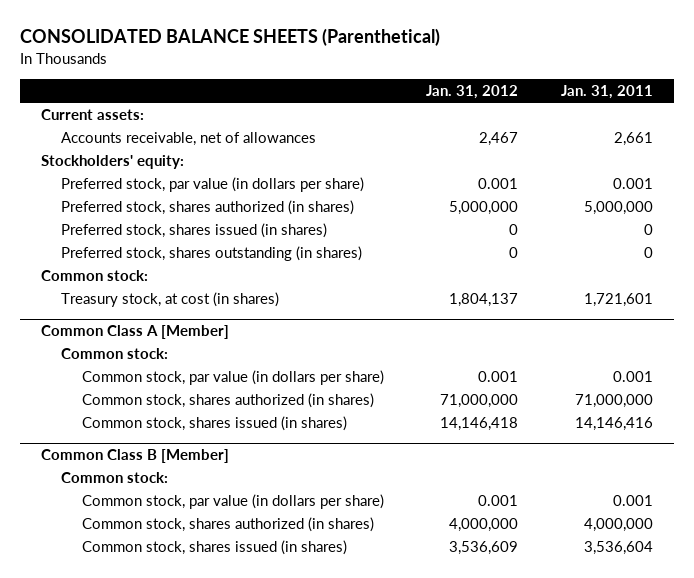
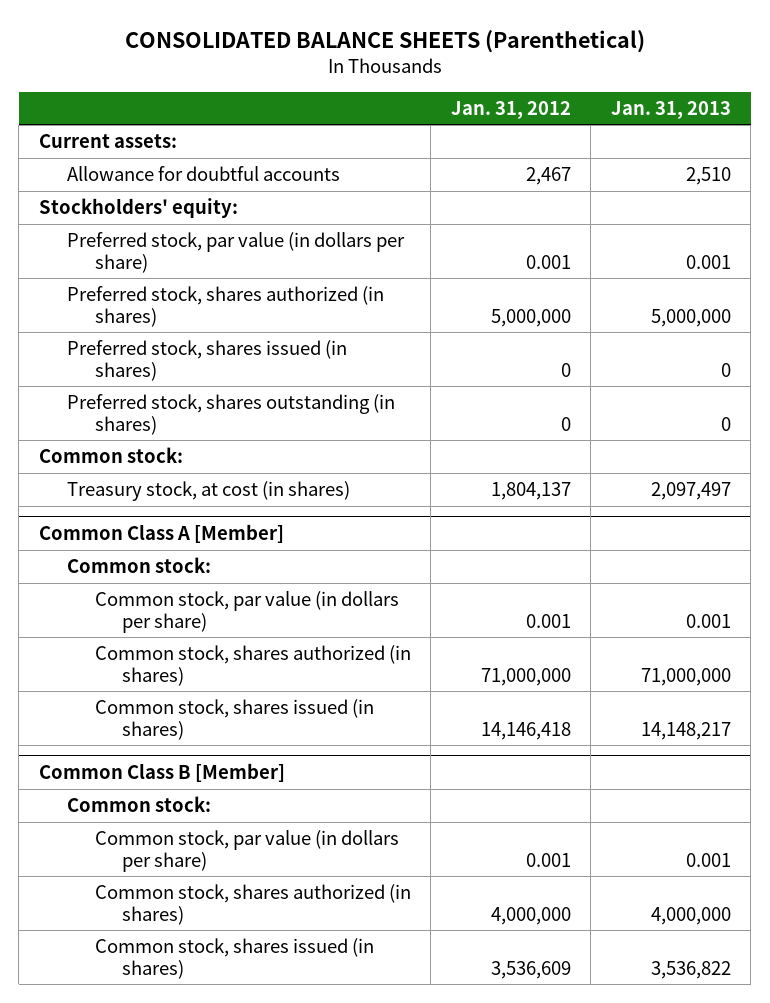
- | Jan. 31, 2012 | Jan. 31, 2011
+ | Jan. 31, 2012 | Jan. 31, 2013
- Accounts receivable, net of allowances | 2,467 | 2,661
+ Allowance for doubtful accounts | 2,467 | 2,510

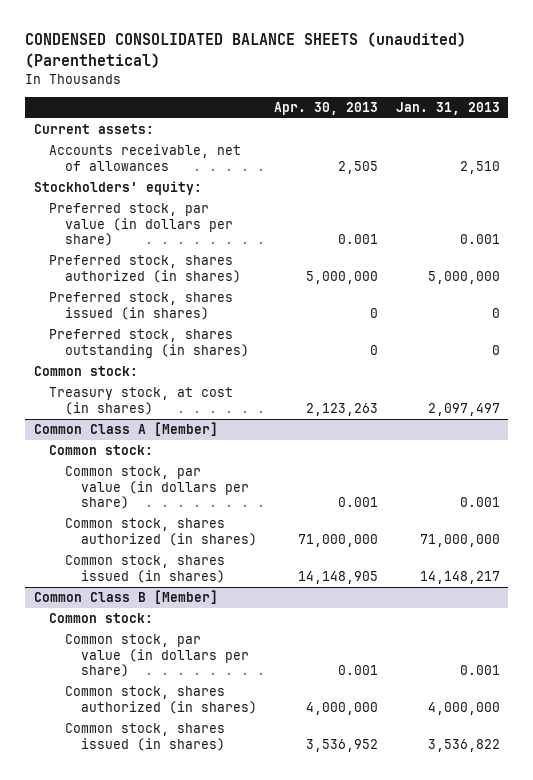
- CONSOLIDATED BALANCE SHEETS (Parenthetical)
+ CONDENSED CONSOLIDATED BALANCE SHEETS (unaudited) (Parenthetical)
- | Jan. 31, 2012 | Jan. 31, 2013
+ | Apr. 30, 2013 | Jan. 31, 2013
- Allowance for doubtful accounts | 2,467 | 2,510
+ Accounts receivable, net of allowances | 2,505 | 2,510

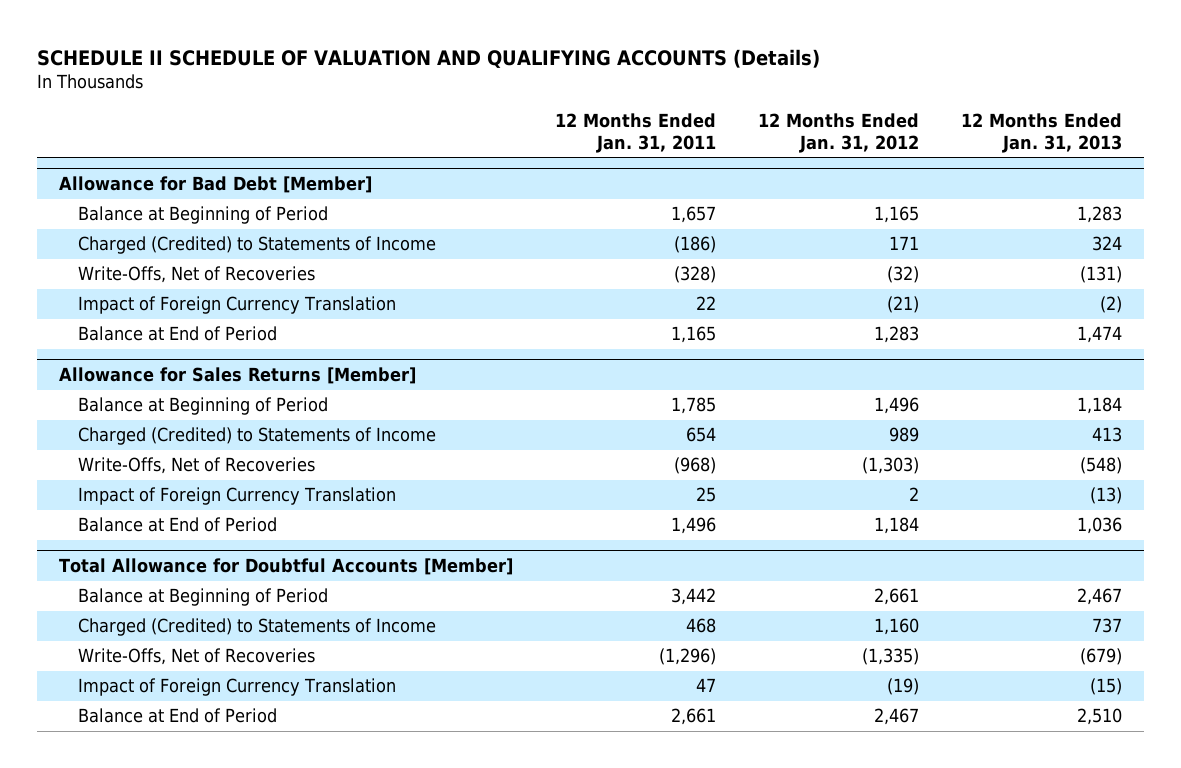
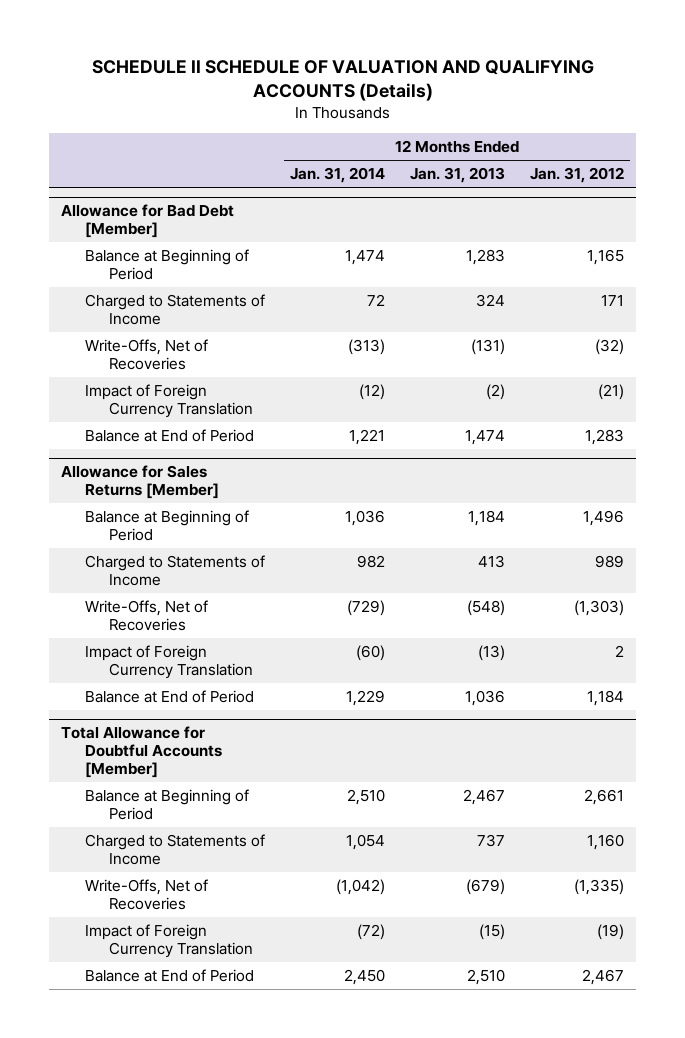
- | 12 Months Ended Jan. 31, 2011 | 12 Months Ended Jan. 31, 2012 | 12 Months Ended Jan. 31, 2013
+ | 12 Months Ended Jan. 31, 2014 | 12 Months Ended Jan. 31, 2013 | 12 Months Ended Jan. 31, 2012
@ Allowance for Bad Debt [Member]
- Charged (Credited) to Statements of Income | (186) | 171 | 324
+ Charged to Statements of Income | 72 | 324 | 171
@ Allowance for Sales Returns [Member]
- Charged (Credited) to Statements of Income | 654 | 989 | 413
+ Charged to Statements of Income | 982 | 413 | 989
@ Total Allowance for Doubtful Accounts [Member]
- Charged (Credited) to Statements of Income | 468 | 1,160 | 737
+ Charged to Statements of Income | 1,054 | 737 | 1,160

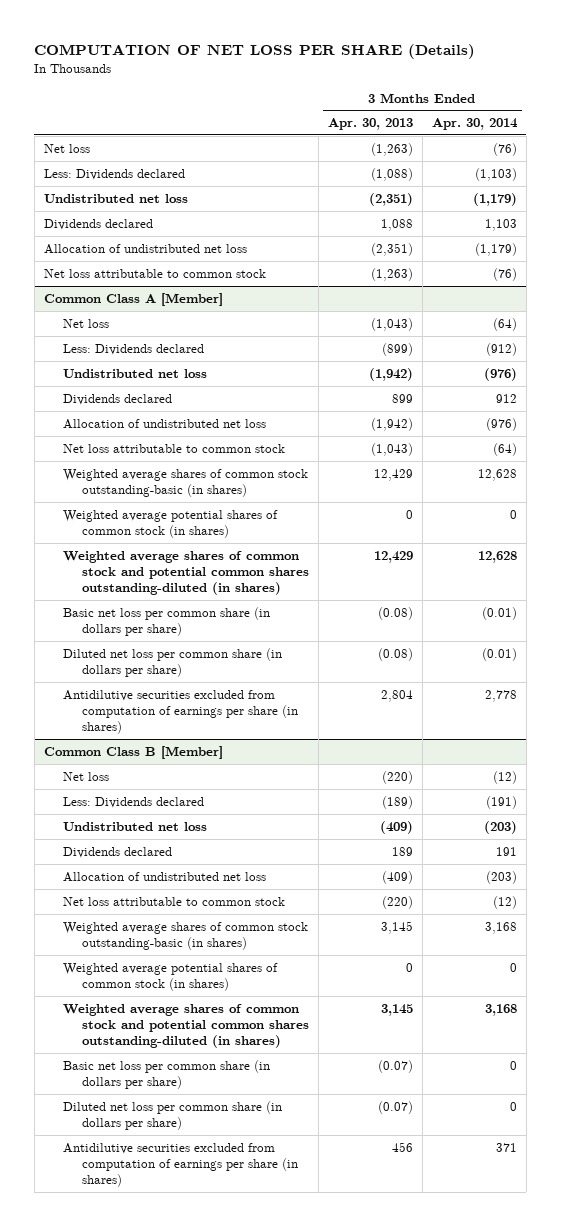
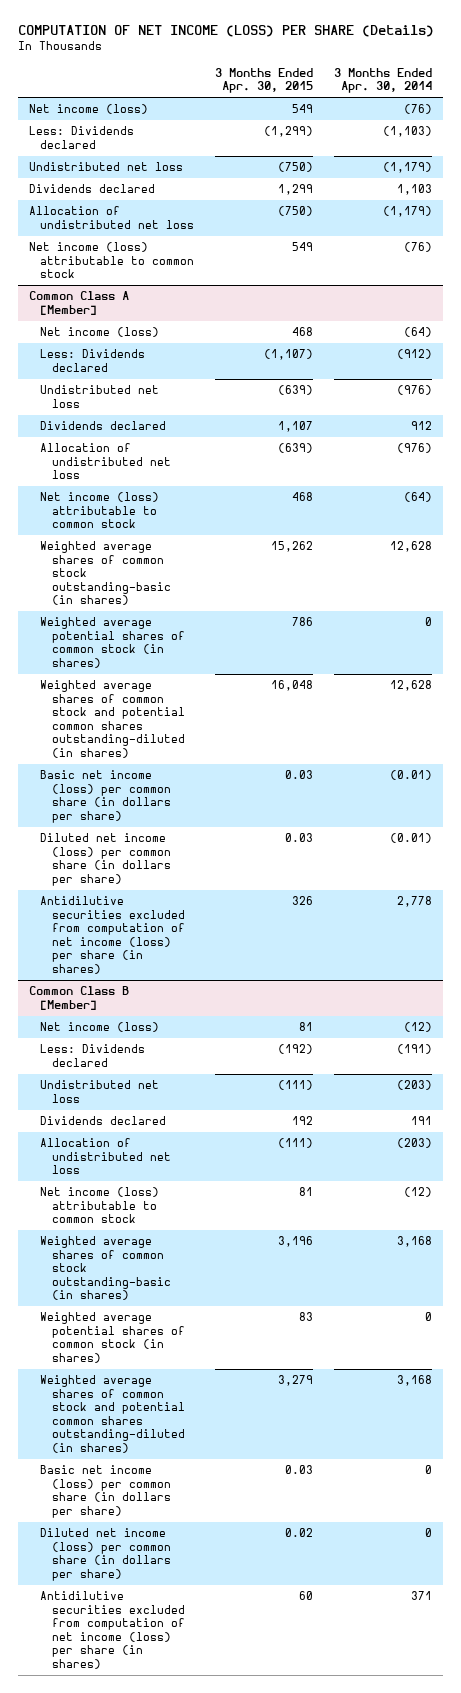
- COMPUTATION OF NET LOSS PER SHARE (Details)
+ COMPUTATION OF NET INCOME (LOSS) PER SHARE (Details)
- | 3 Months Ended Apr. 30, 2013 | 3 Months Ended Apr. 30, 2014
+ | 3 Months Ended Apr. 30, 2015 | 3 Months Ended Apr. 30, 2014
- Net loss | (1,263) | (76)
+ Net income (loss) | 549 | (76)
- Net loss attributable to common stock | (1,263) | (76)
+ Net income (loss) attributable to common stock | 549 | (76)
@ Common Class A [Member]
- Net loss | (1,043) | (64)
+ Net income (loss) | 468 | (64)
- Net loss attributable to common stock | (1,043) | (64)
+ Net income (loss) attributable to common stock | 468 | (64)
- Basic net loss per common share (in dollars per share) | (0.08) | (0.01)
- Diluted net loss per common share (in dollars per share) | (0.08) | (0.01)
- Antidilutive securities excluded from computation of earnings per share (in shares) | 2,804 | 2,778
+ Basic net income (loss) per common share (in dollars per share) | 0.03 | (0.01)
+ Diluted net income (loss) per common share (in dollars per share) | 0.03 | (0.01)
+ Antidilutive securities excluded from computation of net income (loss) per share (in shares) | 326 | 2,778
@ Common Class B [Member]
- Net loss | (220) | (12)
+ Net income (loss) | 81 | (12)
- Net loss attributable to common stock | (220) | (12)
+ Net income (loss) attributable to common stock | 81 | (12)
- Basic net loss per common share (in dollars per share) | (0.07) | 0
- Diluted net loss per common share (in dollars per share) | (0.07) | 0
- Antidilutive securities excluded from computation of earnings per share (in shares) | 456 | 371
+ Basic net income (loss) per common share (in dollars per share) | 0.03 | 0
+ Diluted net income (loss) per common share (in dollars per share) | 0.02 | 0
+ Antidilutive securities excluded from computation of net income (loss) per share (in shares) | 60 | 371

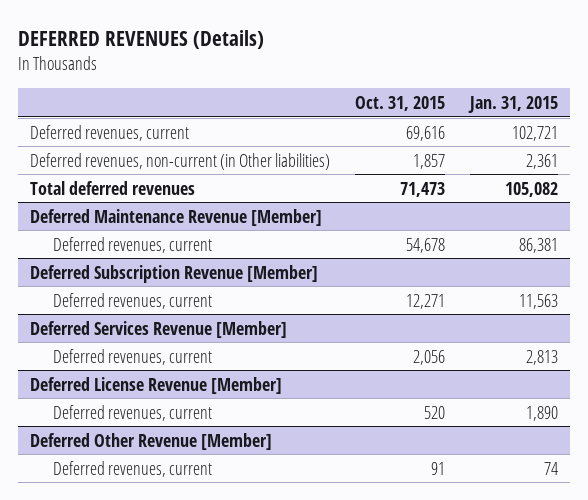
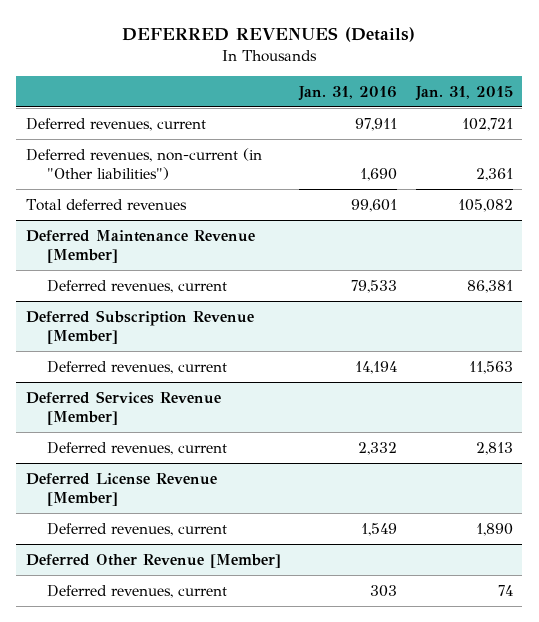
- | Oct. 31, 2015 | Jan. 31, 2015
+ | Jan. 31, 2016 | Jan. 31, 2015
- Deferred revenues, non-current (in Other liabilities) | 1,857 | 2,361
+ Deferred revenues, non-current (in "Other liabilities") | 1,690 | 2,361

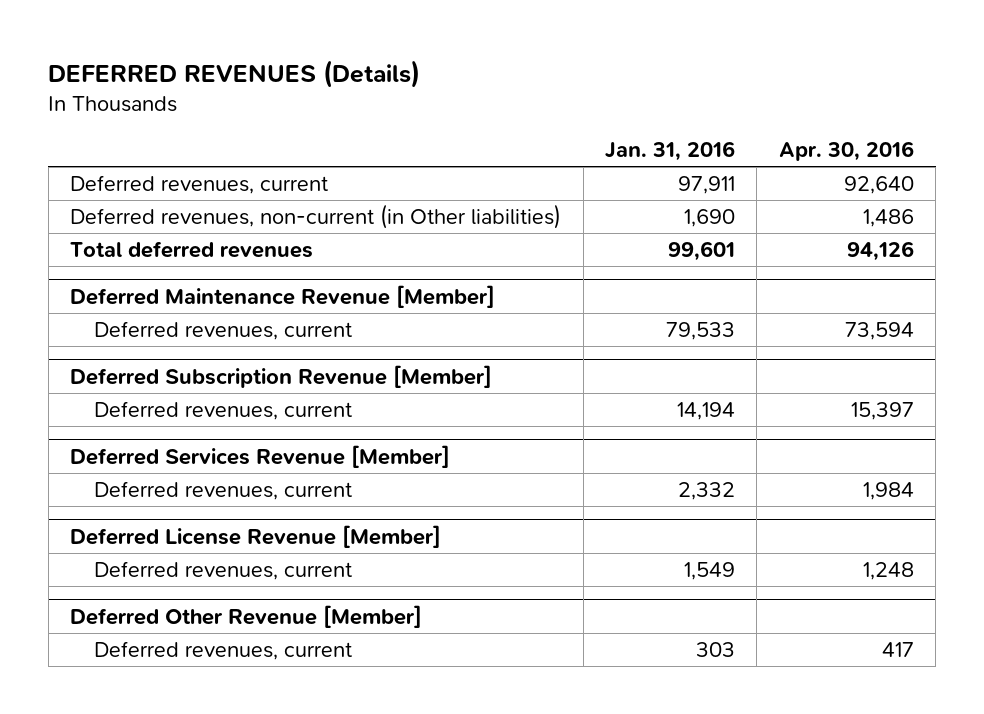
- | Jan. 31, 2016 | Jan. 31, 2015
+ | Jan. 31, 2016 | Apr. 30, 2016
- Deferred revenues, non-current (in "Other liabilities") | 1,690 | 2,361
+ Deferred revenues, non-current (in Other liabilities) | 1,690 | 1,486

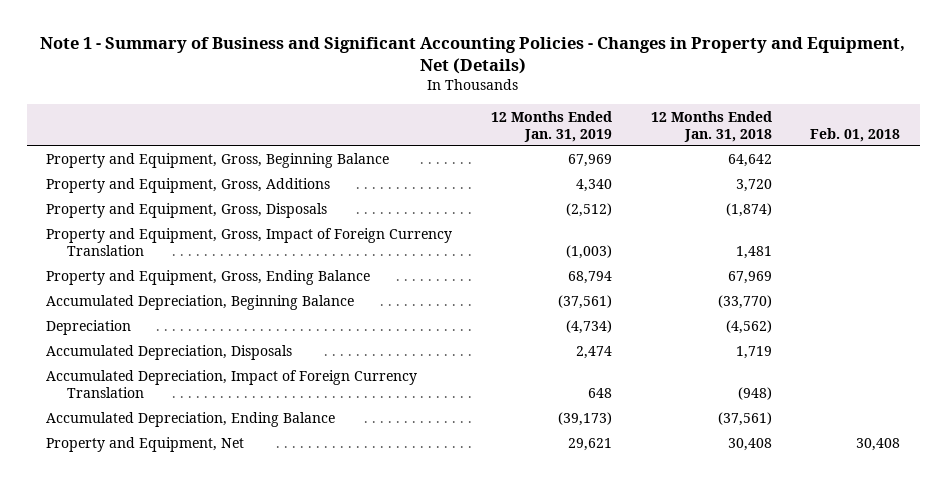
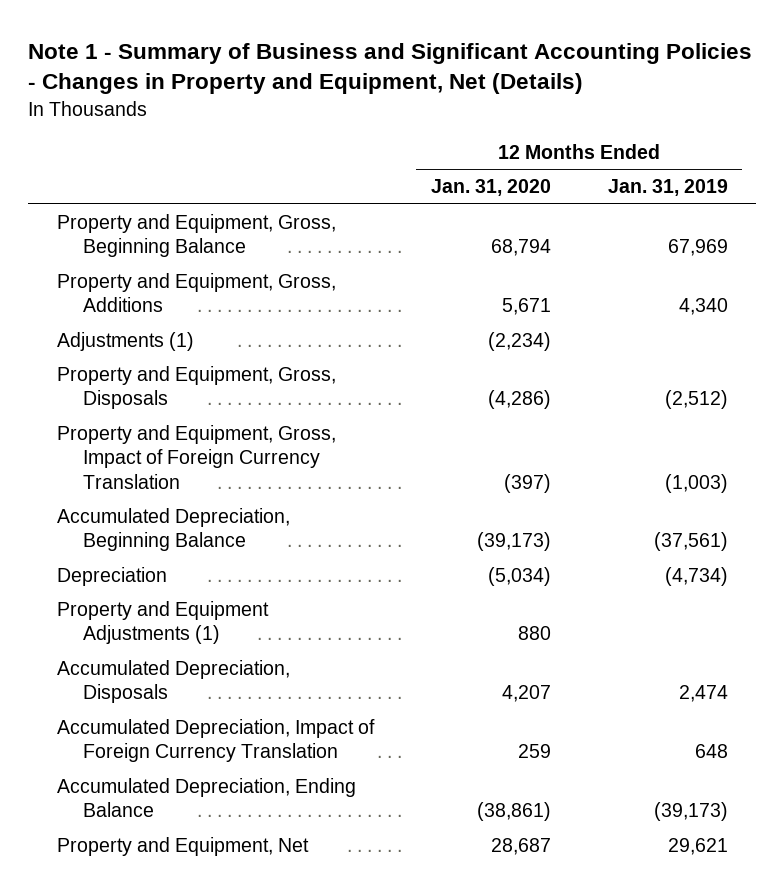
- | 12 Months Ended Jan. 31, 2019 | 12 Months Ended Jan. 31, 2018 | Feb. 01, 2018
+ | 12 Months Ended Jan. 31, 2020 | 12 Months Ended Jan. 31, 2019
+ Adjustments (1) | (2,234) |
- Property and Equipment, Gross, Ending Balance | 68,794 | 67,969 |
+ Property and Equipment Adjustments (1) | 880 |

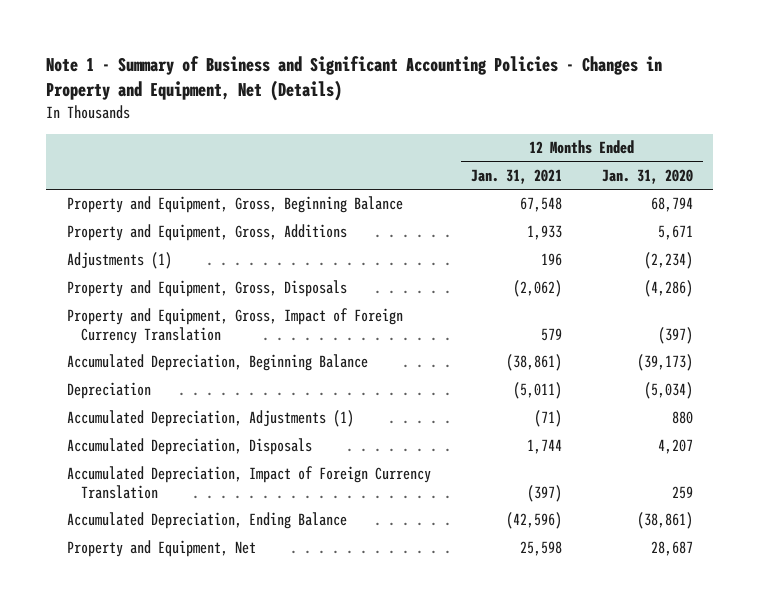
- | 12 Months Ended Jan. 31, 2020 | 12 Months Ended Jan. 31, 2019
+ | 12 Months Ended Jan. 31, 2021 | 12 Months Ended Jan. 31, 2020
- Property and Equipment Adjustments (1) | 880 |
+ Accumulated Depreciation, Adjustments (1) | (71) | 880

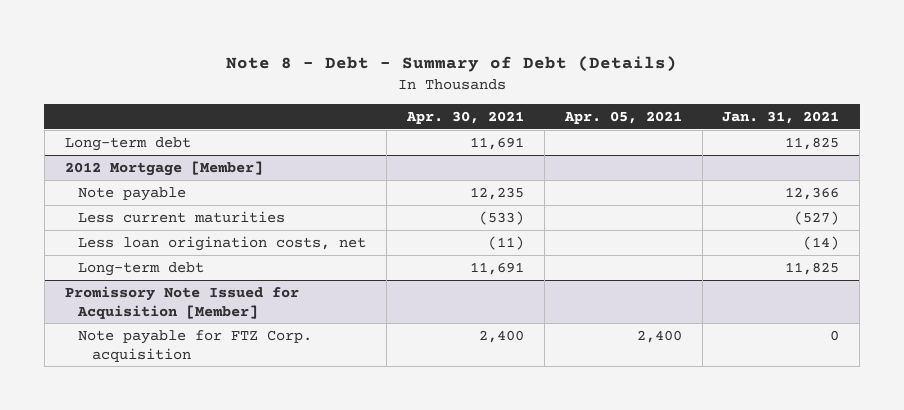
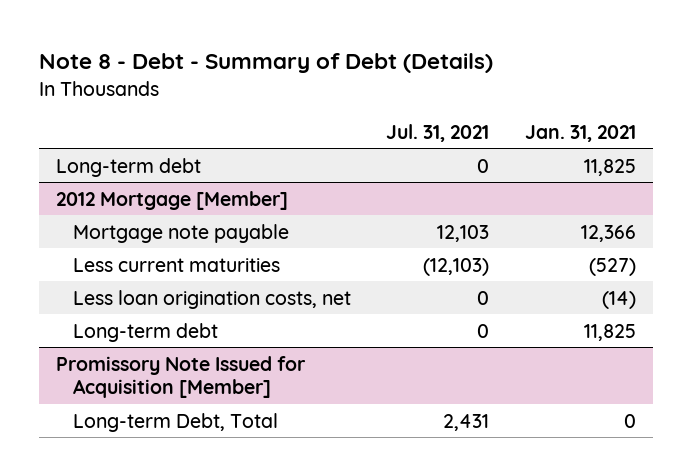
- | Apr. 30, 2021 | Apr. 05, 2021 | Jan. 31, 2021
+ | Jul. 31, 2021 | Jan. 31, 2021
@ 2012 Mortgage [Member]
- Note payable | 12,235 | | 12,366
+ Mortgage note payable | 12,103 | 12,366
@ Promissory Note Issued for Acquisition [Member]
- Note payable for FTZ Corp. acquisition | 2,400 | 2,400 | 0
+ Long-term Debt, Total | 2,431 | 0

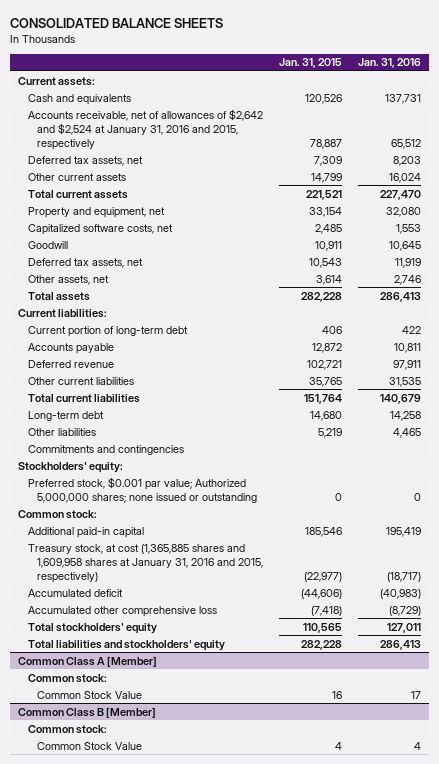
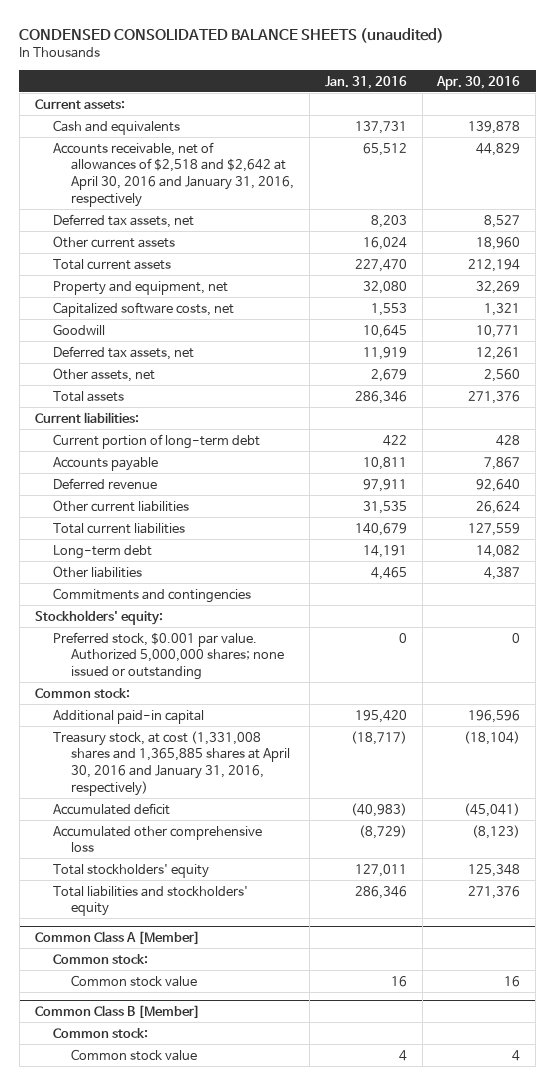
- CONSOLIDATED BALANCE SHEETS
+ CONDENSED CONSOLIDATED BALANCE SHEETS (unaudited)
- | Jan. 31, 2015 | Jan. 31, 2016
+ | Jan. 31, 2016 | Apr. 30, 2016
- Accounts receivable, net of allowances of $2,642 and $2,524 at January 31, 2016 and 2015, respectively | 78,887 | 65,512
+ Accounts receivable, net of allowances of $2,518 and $2,642 at April 30, 2016 and January 31, 2016, respectively | 65,512 | 44,829
- Other assets, net | 3,614 | 2,746
- Total assets | 282,228 | 286,413
+ Other assets, net | 2,679 | 2,560
+ Total assets | 286,346 | 271,376
- Long-term debt | 14,680 | 14,258
+ Long-term debt | 14,191 | 14,082
- Preferred stock, $0.001 par value; Authorized 5,000,000 shares; none issued or outstanding | 0 | 0
+ Preferred stock, $0.001 par value. Authorized 5,000,000 shares; none issued or outstanding | 0 | 0
- Additional paid-in capital | 185,546 | 195,419
- Treasury stock, at cost (1,365,885 shares and 1,609,958 shares at January 31, 2016 and 2015, respectively) | (22,977) | (18,717)
+ Additional paid-in capital | 195,420 | 196,596
+ Treasury stock, at cost (1,331,008 shares and 1,365,885 shares at April 30, 2016 and January 31, 2016, respectively) | (18,717) | (18,104)
- Total liabilities and stockholders' equity | 282,228 | 286,413
+ Total liabilities and stockholders' equity | 286,346 | 271,376
@ Common Class A [Member]
- Common Stock Value | 16 | 17
+ Common stock value | 16 | 16
@ Common Class B [Member]
- Common Stock Value | 4 | 4
+ Common stock value | 4 | 4

